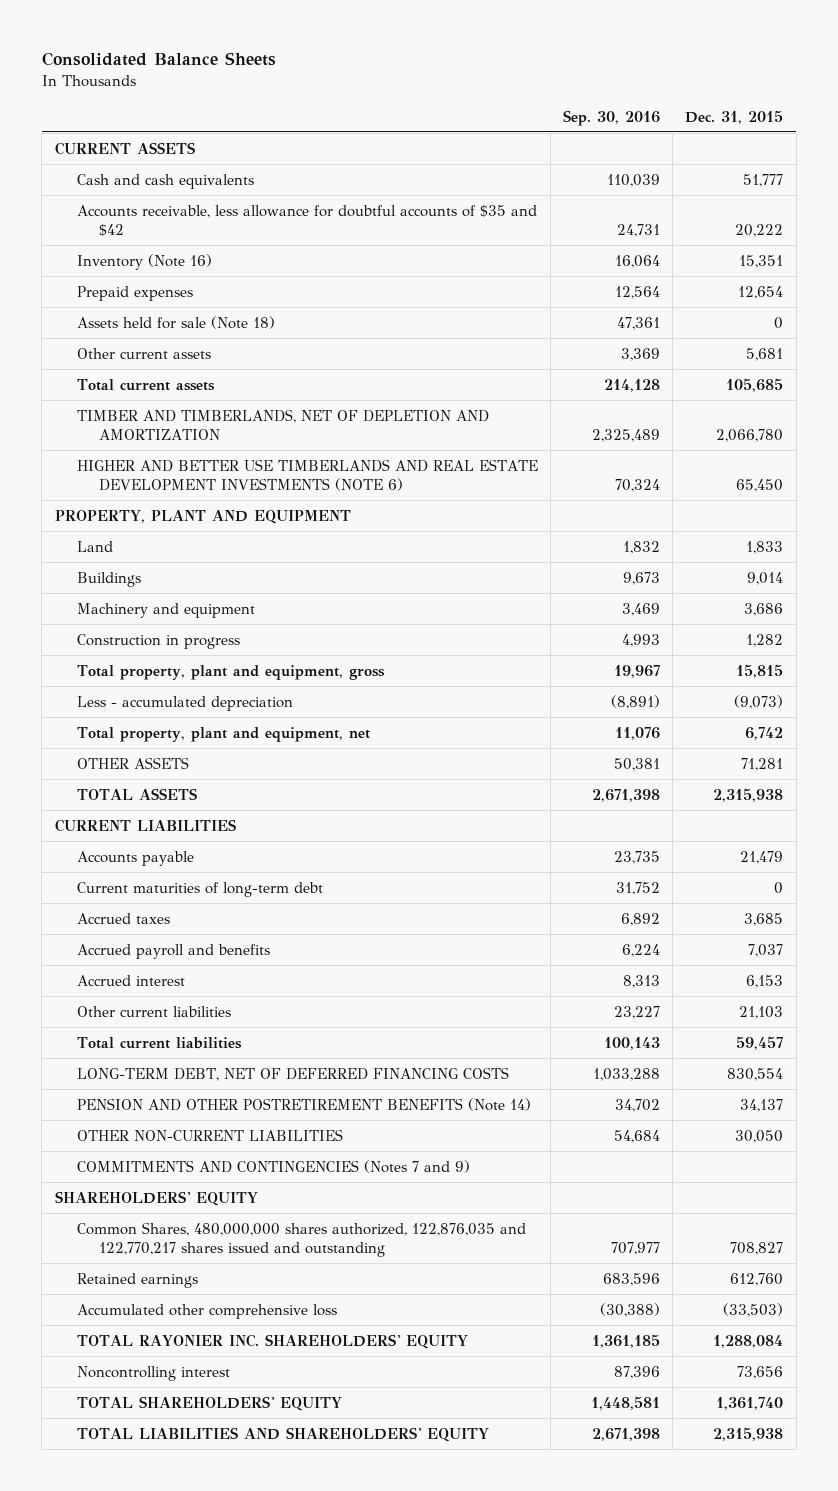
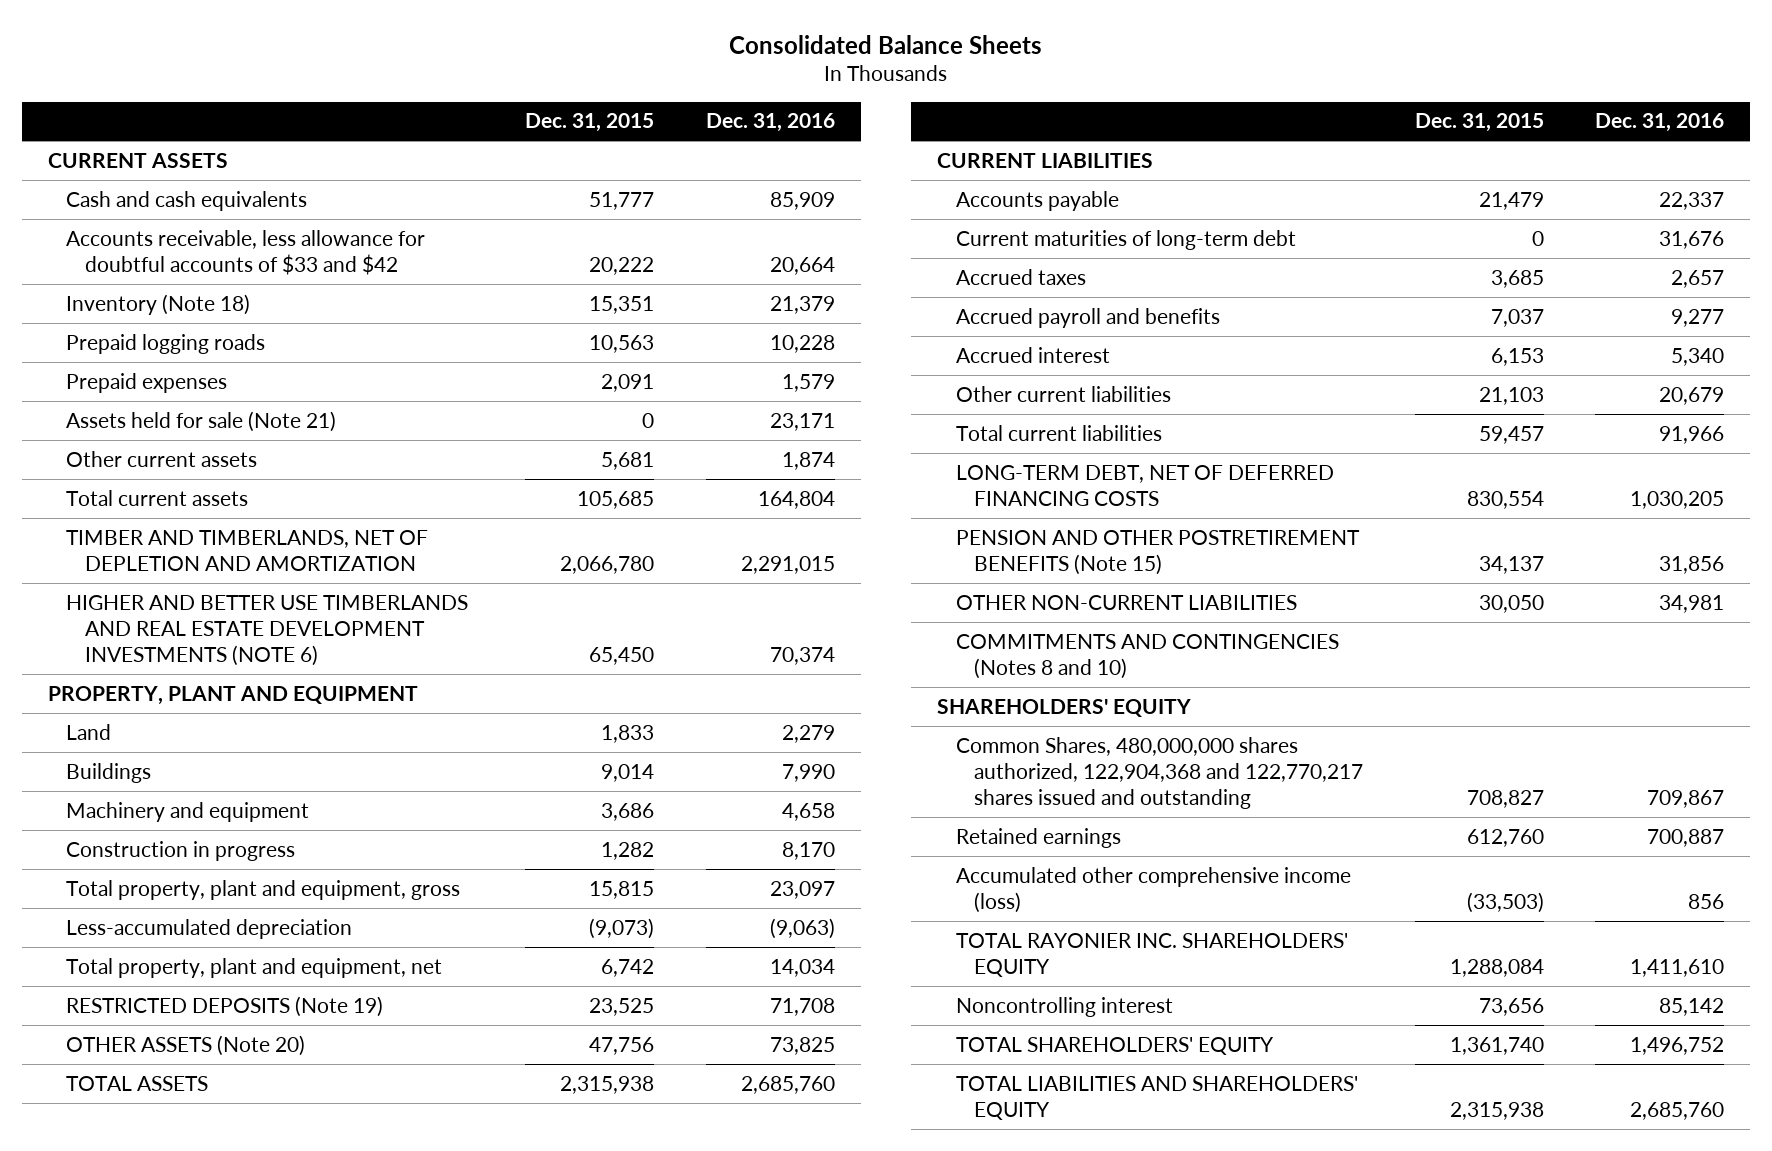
- | Sep. 30, 2016 | Dec. 31, 2015
+ | Dec. 31, 2015 | Dec. 31, 2016
- Accounts receivable, less allowance for doubtful accounts of $35 and $42 | 24,731 | 20,222
- Inventory (Note 16) | 16,064 | 15,351
- Prepaid expenses | 12,564 | 12,654
- Assets held for sale (Note 18) | 47,361 | 0
+ Accounts receivable, less allowance for doubtful accounts of $33 and $42 | 20,222 | 20,664
+ Inventory (Note 18) | 15,351 | 21,379
+ Prepaid logging roads | 10,563 | 10,228
+ Prepaid expenses | 2,091 | 1,579
+ Assets held for sale (Note 21) | 0 | 23,171
- Less - accumulated depreciation | (8,891) | (9,073)
+ Less-accumulated depreciation | (9,073) | (9,063)
- OTHER ASSETS | 50,381 | 71,281
+ RESTRICTED DEPOSITS (Note 19) | 23,525 | 71,708
+ OTHER ASSETS (Note 20) | 47,756 | 73,825
- PENSION AND OTHER POSTRETIREMENT BENEFITS (Note 14) | 34,702 | 34,137
+ PENSION AND OTHER POSTRETIREMENT BENEFITS (Note 15) | 34,137 | 31,856
- COMMITMENTS AND CONTINGENCIES (Notes 7 and 9)
+ COMMITMENTS AND CONTINGENCIES (Notes 8 and 10)
- Common Shares, 480,000,000 shares authorized, 122,876,035 and 122,770,217 shares issued and outstanding | 707,977 | 708,827
+ Common Shares, 480,000,000 shares authorized, 122,904,368 and 122,770,217 shares issued and outstanding | 708,827 | 709,867
- Accumulated other comprehensive loss | (30,388) | (33,503)
+ Accumulated other comprehensive income (loss) | (33,503) | 856

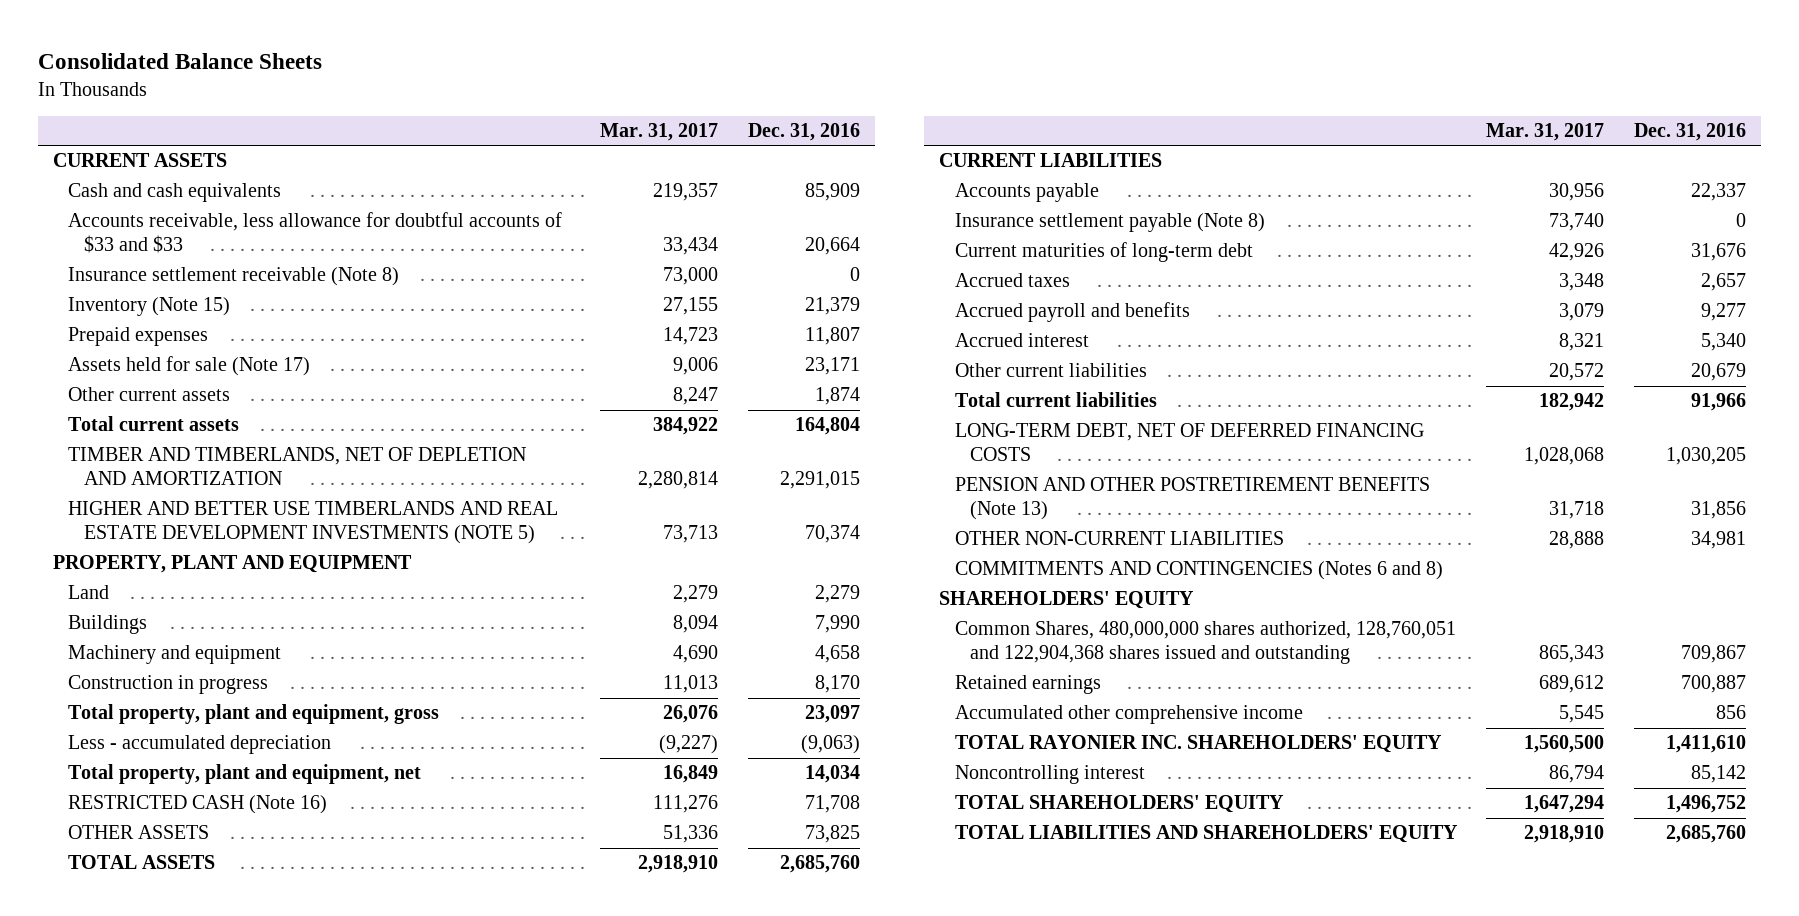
- | Dec. 31, 2015 | Dec. 31, 2016
+ | Mar. 31, 2017 | Dec. 31, 2016
- Accounts receivable, less allowance for doubtful accounts of $33 and $42 | 20,222 | 20,664
- Inventory (Note 18) | 15,351 | 21,379
- Prepaid logging roads | 10,563 | 10,228
- Prepaid expenses | 2,091 | 1,579
- Assets held for sale (Note 21) | 0 | 23,171
+ Accounts receivable, less allowance for doubtful accounts of $33 and $33 | 33,434 | 20,664
+ Insurance settlement receivable (Note 8) | 73,000 | 0
+ Inventory (Note 15) | 27,155 | 21,379
+ Prepaid expenses | 14,723 | 11,807
+ Assets held for sale (Note 17) | 9,006 | 23,171
- HIGHER AND BETTER USE TIMBERLANDS AND REAL ESTATE DEVELOPMENT INVESTMENTS (NOTE 6) | 65,450 | 70,374
+ HIGHER AND BETTER USE TIMBERLANDS AND REAL ESTATE DEVELOPMENT INVESTMENTS (NOTE 5) | 73,713 | 70,374
- Less-accumulated depreciation | (9,073) | (9,063)
+ Less - accumulated depreciation | (9,227) | (9,063)
- RESTRICTED DEPOSITS (Note 19) | 23,525 | 71,708
- OTHER ASSETS (Note 20) | 47,756 | 73,825
+ RESTRICTED CASH (Note 16) | 111,276 | 71,708
+ OTHER ASSETS | 51,336 | 73,825
+ Insurance settlement payable (Note 8) | 73,740 | 0
- PENSION AND OTHER POSTRETIREMENT BENEFITS (Note 15) | 34,137 | 31,856
+ PENSION AND OTHER POSTRETIREMENT BENEFITS (Note 13) | 31,718 | 31,856
- COMMITMENTS AND CONTINGENCIES (Notes 8 and 10)
+ COMMITMENTS AND CONTINGENCIES (Notes 6 and 8)
- Common Shares, 480,000,000 shares authorized, 122,904,368 and 122,770,217 shares issued and outstanding | 708,827 | 709,867
+ Common Shares, 480,000,000 shares authorized, 128,760,051 and 122,904,368 shares issued and outstanding | 865,343 | 709,867
- Accumulated other comprehensive income (loss) | (33,503) | 856
+ Accumulated other comprehensive income | 5,545 | 856

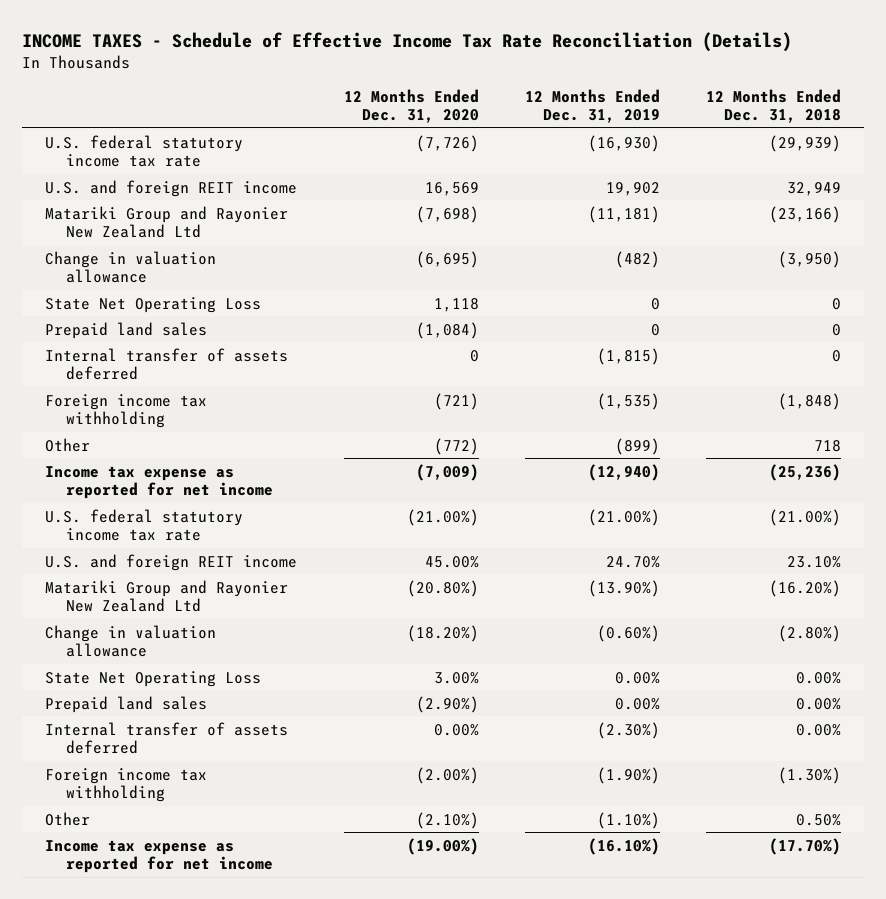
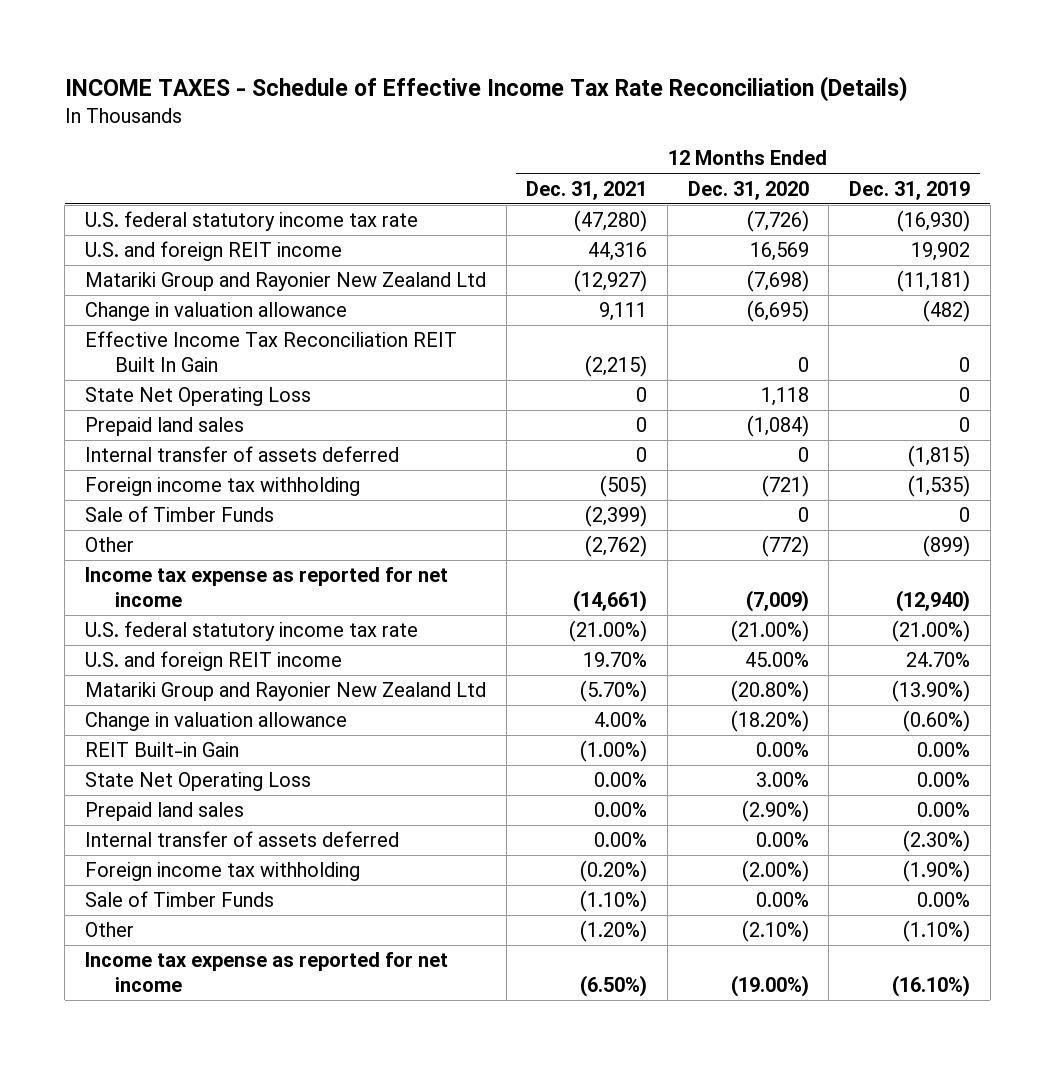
- | 12 Months Ended Dec. 31, 2020 | 12 Months Ended Dec. 31, 2019 | 12 Months Ended Dec. 31, 2018
+ | 12 Months Ended Dec. 31, 2021 | 12 Months Ended Dec. 31, 2020 | 12 Months Ended Dec. 31, 2019
+ Effective Income Tax Reconciliation REIT Built In Gain | (2,215) | 0 | 0
+ Sale of Timber Funds | (2,399) | 0 | 0
+ REIT Built-in Gain | (1.00%) | 0.00% | 0.00%
+ Sale of Timber Funds | (1.10%) | 0.00% | 0.00%

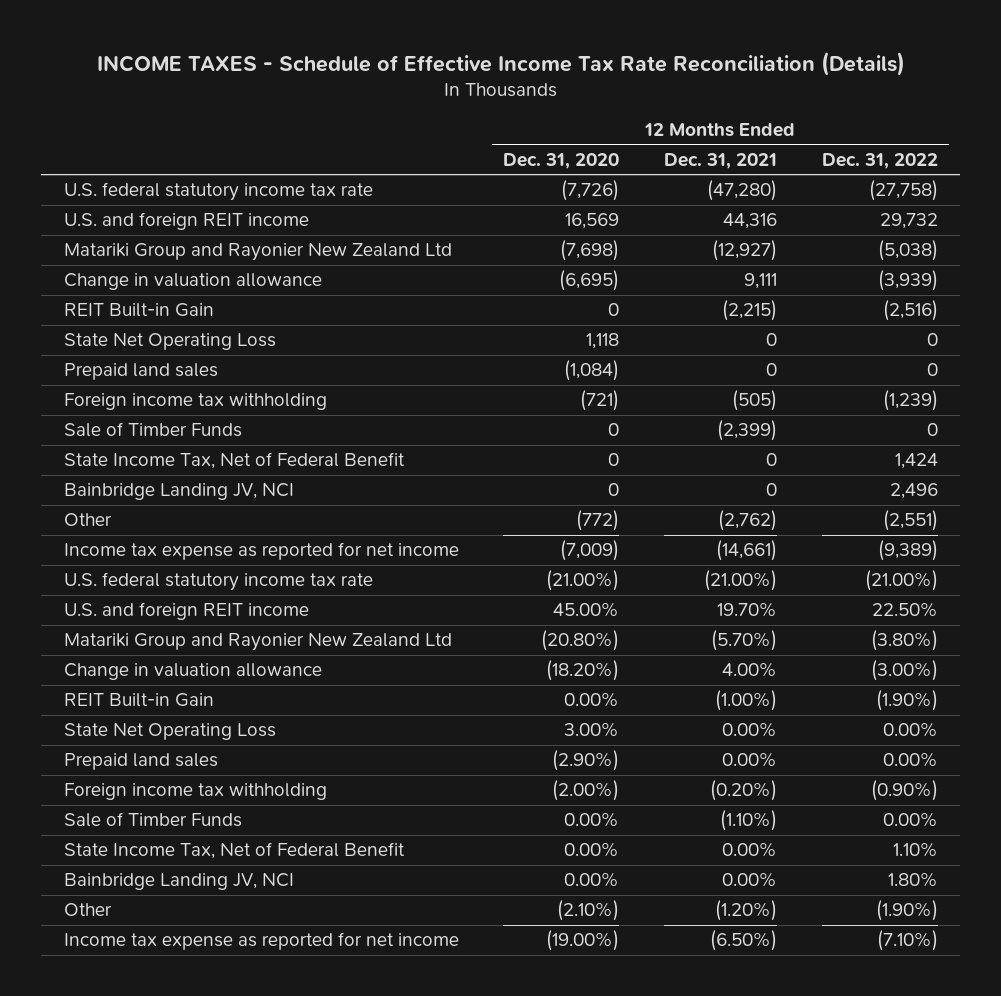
- | 12 Months Ended Dec. 31, 2021 | 12 Months Ended Dec. 31, 2020 | 12 Months Ended Dec. 31, 2019
+ | 12 Months Ended Dec. 31, 2020 | 12 Months Ended Dec. 31, 2021 | 12 Months Ended Dec. 31, 2022
- Effective Income Tax Reconciliation REIT Built In Gain | (2,215) | 0 | 0
+ REIT Built-in Gain | 0 | (2,215) | (2,516)
- Internal transfer of assets deferred | 0 | 0 | (1,815)
+ State Income Tax, Net of Federal Benefit | 0 | 0 | 1,424
+ Bainbridge Landing JV, NCI | 0 | 0 | 2,496
- Internal transfer of assets deferred | 0.00% | 0.00% | (2.30%)
+ State Income Tax, Net of Federal Benefit | 0.00% | 0.00% | 1.10%
+ Bainbridge Landing JV, NCI | 0.00% | 0.00% | 1.80%

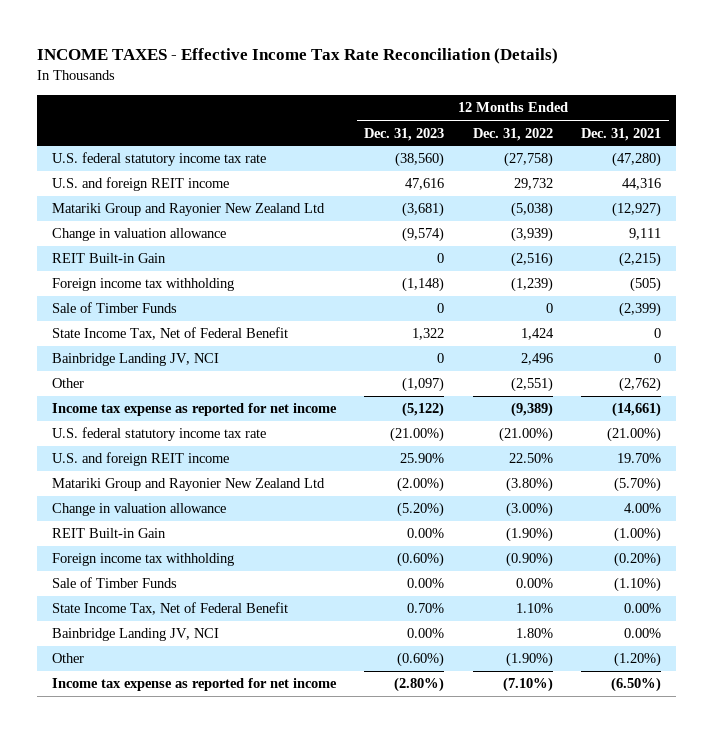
- INCOME TAXES - Schedule of Effective Income Tax Rate Reconciliation (Details)
+ INCOME TAXES - Effective Income Tax Rate Reconciliation (Details)
- | 12 Months Ended Dec. 31, 2020 | 12 Months Ended Dec. 31, 2021 | 12 Months Ended Dec. 31, 2022
+ | 12 Months Ended Dec. 31, 2023 | 12 Months Ended Dec. 31, 2022 | 12 Months Ended Dec. 31, 2021
- State Net Operating Loss | 1,118 | 0 | 0
- Prepaid land sales | (1,084) | 0 | 0
- State Net Operating Loss | 3.00% | 0.00% | 0.00%
- Prepaid land sales | (2.90%) | 0.00% | 0.00%

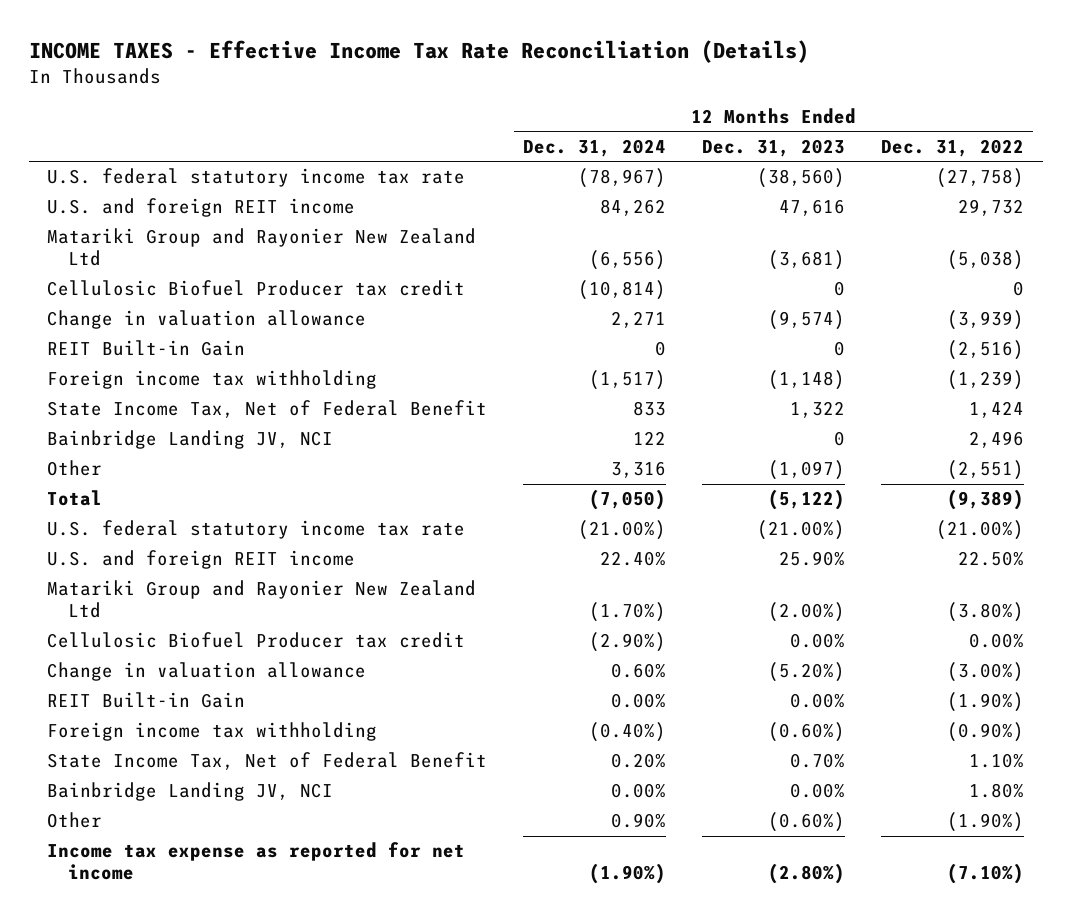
- | 12 Months Ended Dec. 31, 2023 | 12 Months Ended Dec. 31, 2022 | 12 Months Ended Dec. 31, 2021
+ | 12 Months Ended Dec. 31, 2024 | 12 Months Ended Dec. 31, 2023 | 12 Months Ended Dec. 31, 2022
+ Cellulosic Biofuel Producer tax credit | (10,814) | 0 | 0
- Sale of Timber Funds | 0 | 0 | (2,399)
- Income tax expense as reported for net income | (5,122) | (9,389) | (14,661)
+ Total | (7,050) | (5,122) | (9,389)
+ Cellulosic Biofuel Producer tax credit | (2.90%) | 0.00% | 0.00%
- Sale of Timber Funds | 0.00% | 0.00% | (1.10%)

